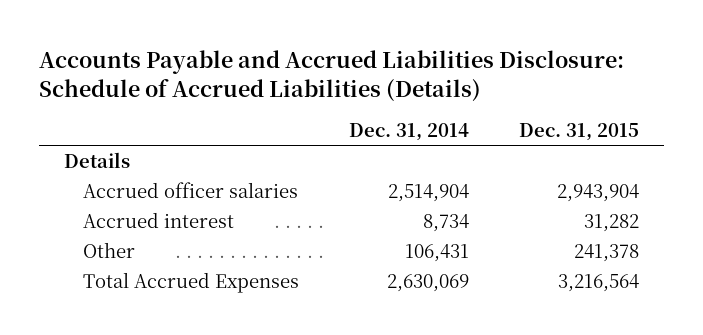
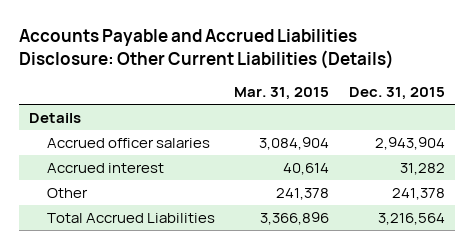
- Accounts Payable and Accrued Liabilities Disclosure: Schedule of Accrued Liabilities (Details)
+ Accounts Payable and Accrued Liabilities Disclosure: Other Current Liabilities (Details)
- | Dec. 31, 2014 | Dec. 31, 2015
+ | Mar. 31, 2015 | Dec. 31, 2015
- Total Accrued Expenses | 2,630,069 | 3,216,564
+ Total Accrued Liabilities | 3,366,896 | 3,216,564

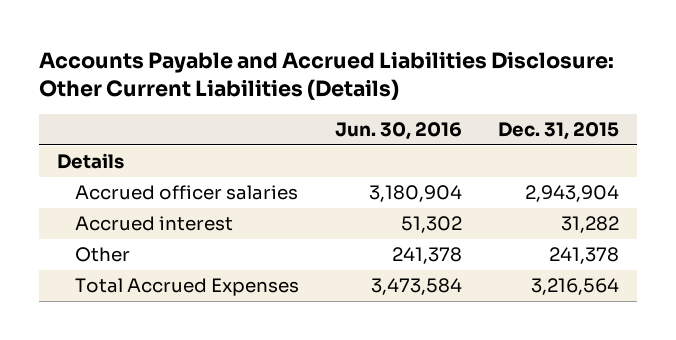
- | Mar. 31, 2015 | Dec. 31, 2015
+ | Jun. 30, 2016 | Dec. 31, 2015
- Total Accrued Liabilities | 3,366,896 | 3,216,564
+ Total Accrued Expenses | 3,473,584 | 3,216,564

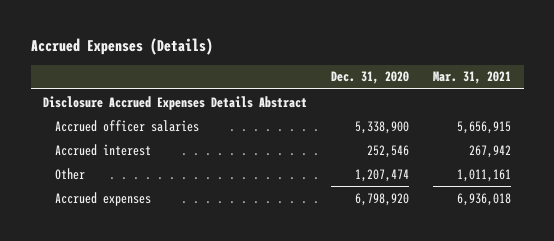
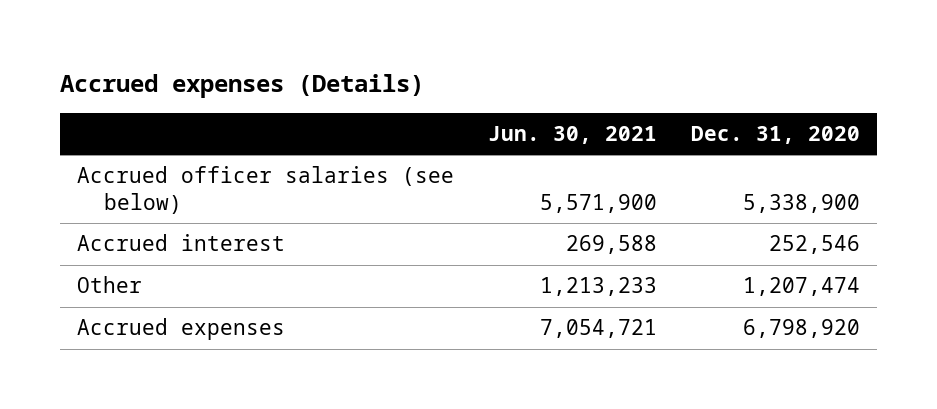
- Accrued Expenses (Details)
+ Accrued expenses (Details)
- | Dec. 31, 2020 | Mar. 31, 2021
+ | Jun. 30, 2021 | Dec. 31, 2020
- Disclosure Accrued Expenses Details Abstract
- Accrued officer salaries | 5,338,900 | 5,656,915
+ Accrued officer salaries (see below) | 5,571,900 | 5,338,900

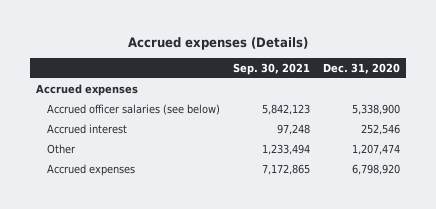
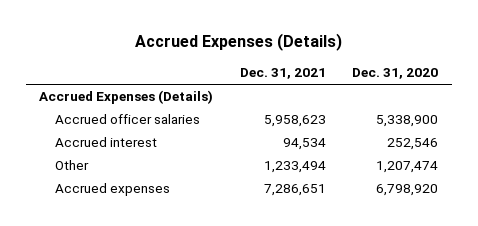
- Accrued expenses (Details)
+ Accrued Expenses (Details)
- | Sep. 30, 2021 | Dec. 31, 2020
+ | Dec. 31, 2021 | Dec. 31, 2020
- Accrued expenses
- Accrued officer salaries (see below) | 5,842,123 | 5,338,900
+ Accrued Expenses (Details)
+ Accrued officer salaries | 5,958,623 | 5,338,900

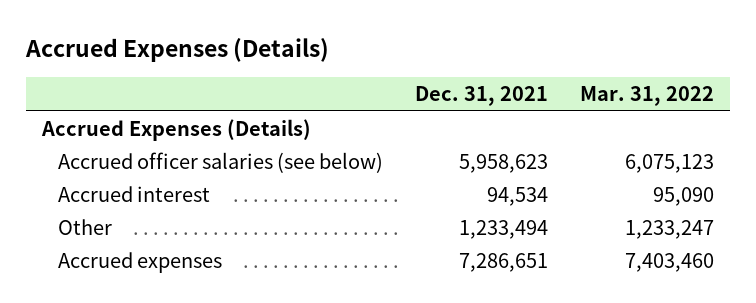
- | Dec. 31, 2021 | Dec. 31, 2020
+ | Dec. 31, 2021 | Mar. 31, 2022
- Accrued officer salaries | 5,958,623 | 5,338,900
+ Accrued officer salaries (see below) | 5,958,623 | 6,075,123

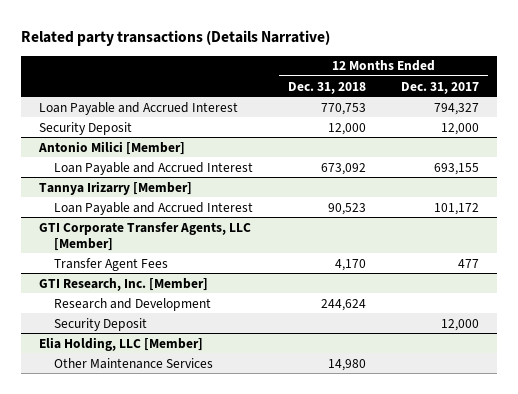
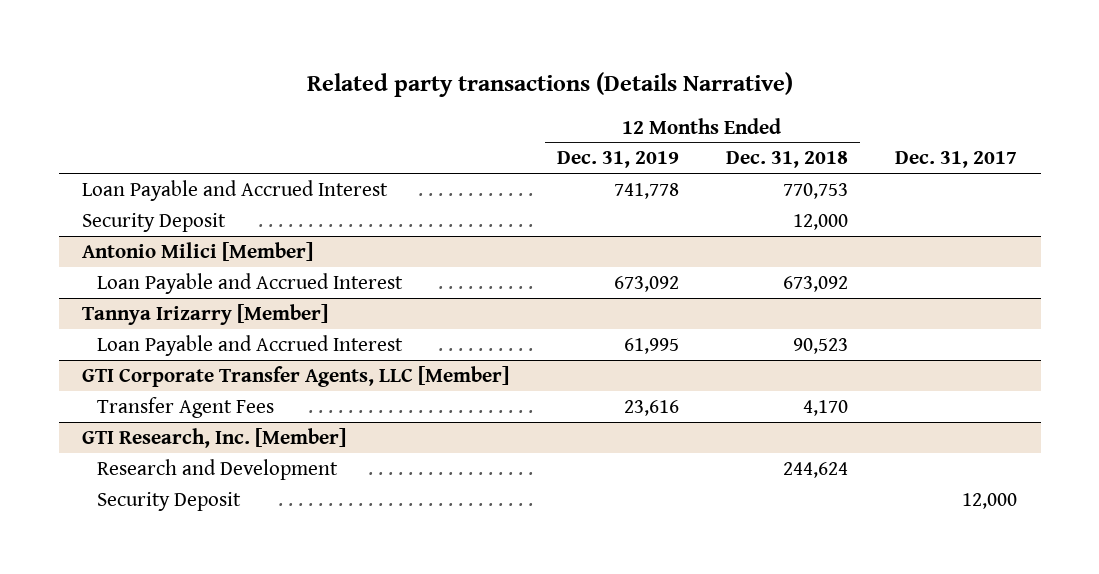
- | 12 Months Ended Dec. 31, 2018 | 12 Months Ended Dec. 31, 2017
+ | 12 Months Ended Dec. 31, 2019 | 12 Months Ended Dec. 31, 2018 | Dec. 31, 2017
- Elia Holding, LLC [Member]
- Other Maintenance Services | 14,980 |

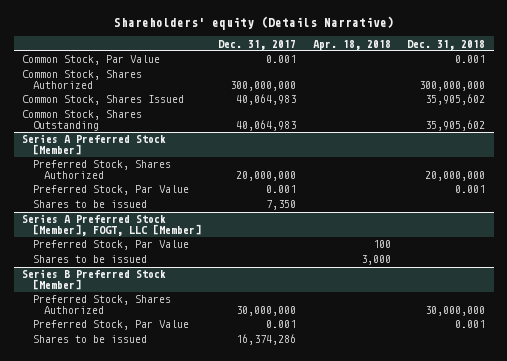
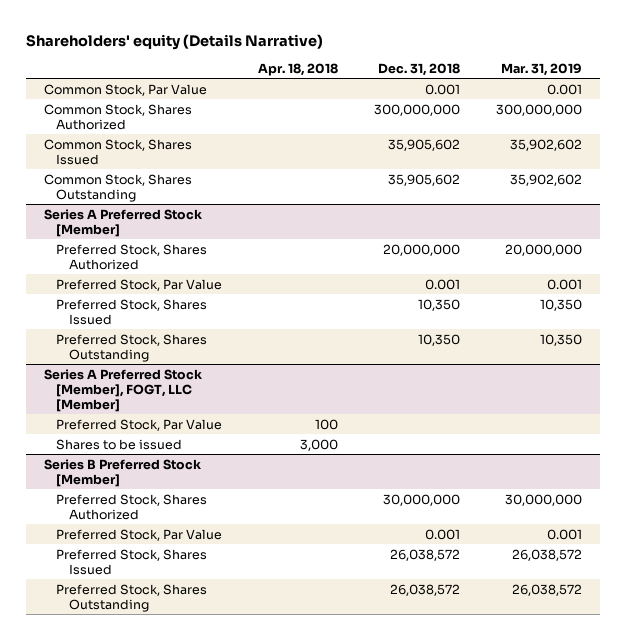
- | Dec. 31, 2017 | Apr. 18, 2018 | Dec. 31, 2018
+ | Apr. 18, 2018 | Dec. 31, 2018 | Mar. 31, 2019
@ Series A Preferred Stock [Member]
- Shares to be issued | 7,350 | |
+ Preferred Stock, Shares Issued | | 10,350 | 10,350
+ Preferred Stock, Shares Outstanding | | 10,350 | 10,350
@ Series B Preferred Stock [Member]
- Shares to be issued | 16,374,286 | |
+ Preferred Stock, Shares Issued | | 26,038,572 | 26,038,572
+ Preferred Stock, Shares Outstanding | | 26,038,572 | 26,038,572

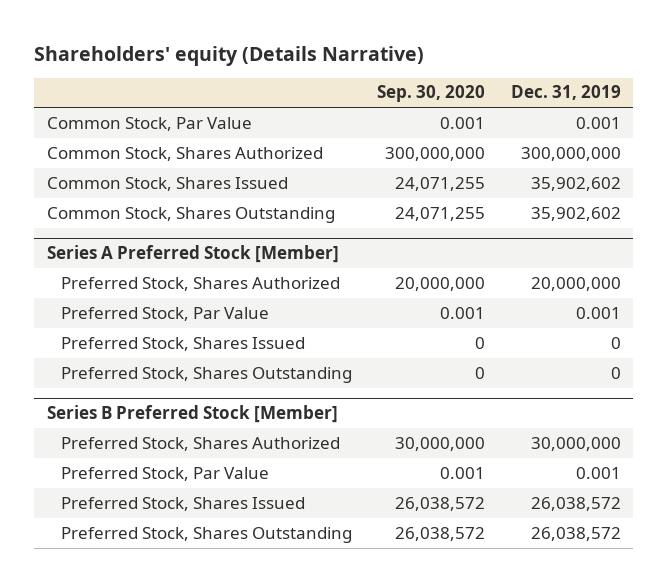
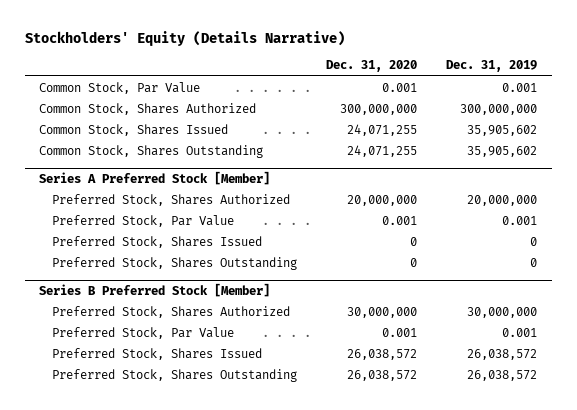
- Shareholders' equity (Details Narrative)
+ Stockholders' Equity (Details Narrative)
- | Sep. 30, 2020 | Dec. 31, 2019
+ | Dec. 31, 2020 | Dec. 31, 2019
- Common Stock, Shares Issued | 24,071,255 | 35,902,602
- Common Stock, Shares Outstanding | 24,071,255 | 35,902,602
+ Common Stock, Shares Issued | 24,071,255 | 35,905,602
+ Common Stock, Shares Outstanding | 24,071,255 | 35,905,602

